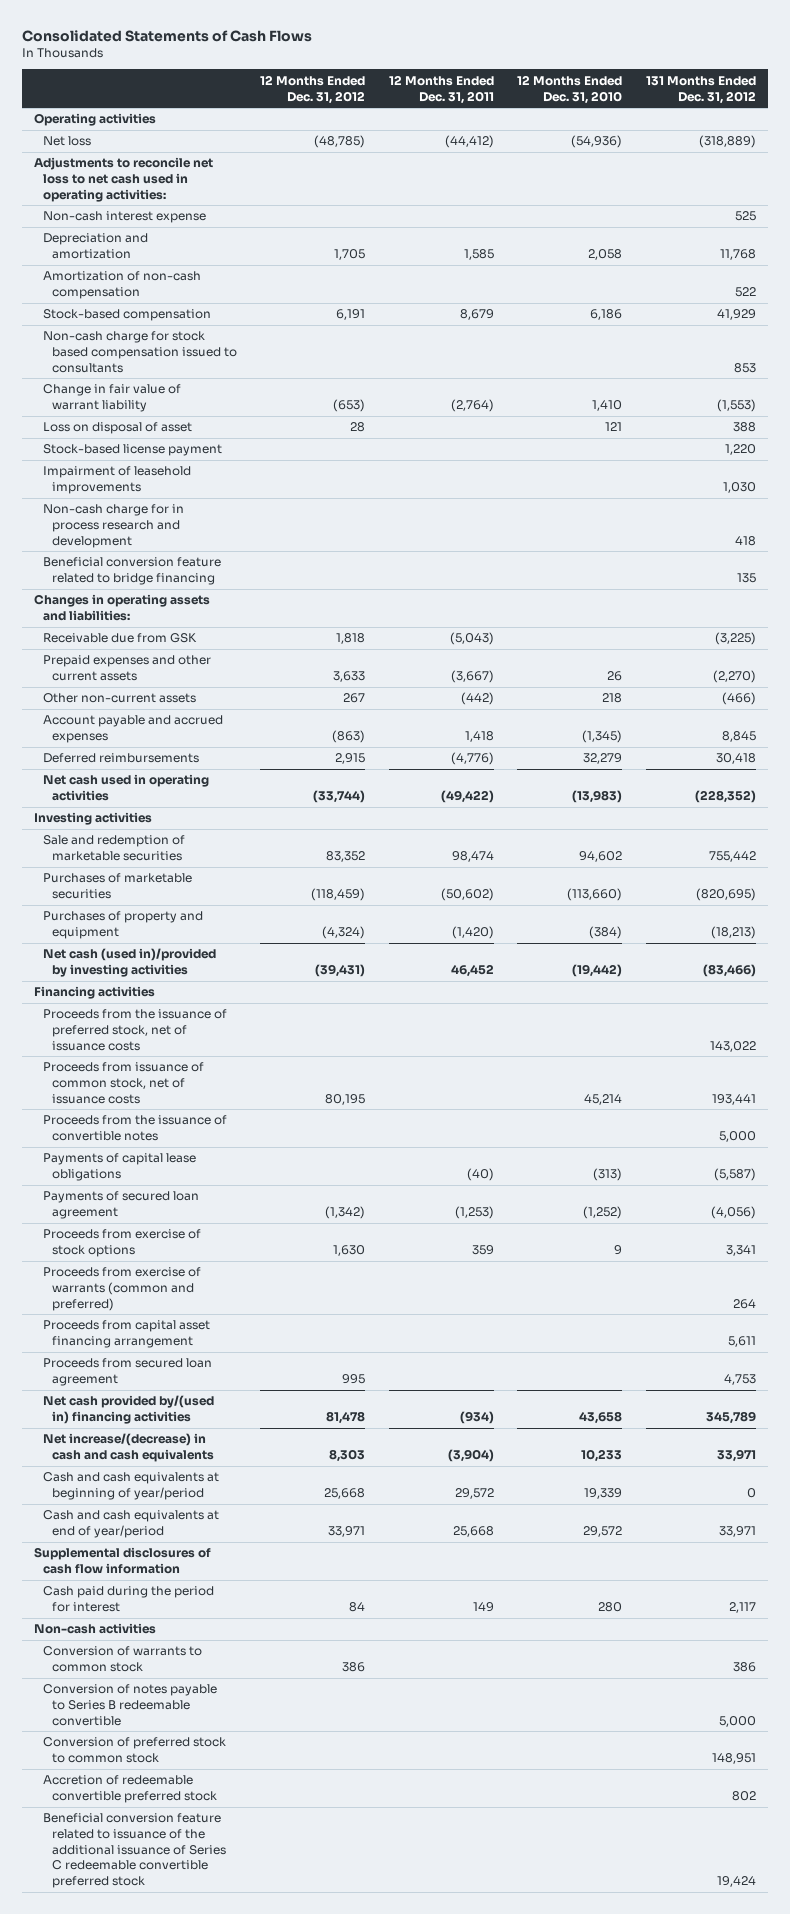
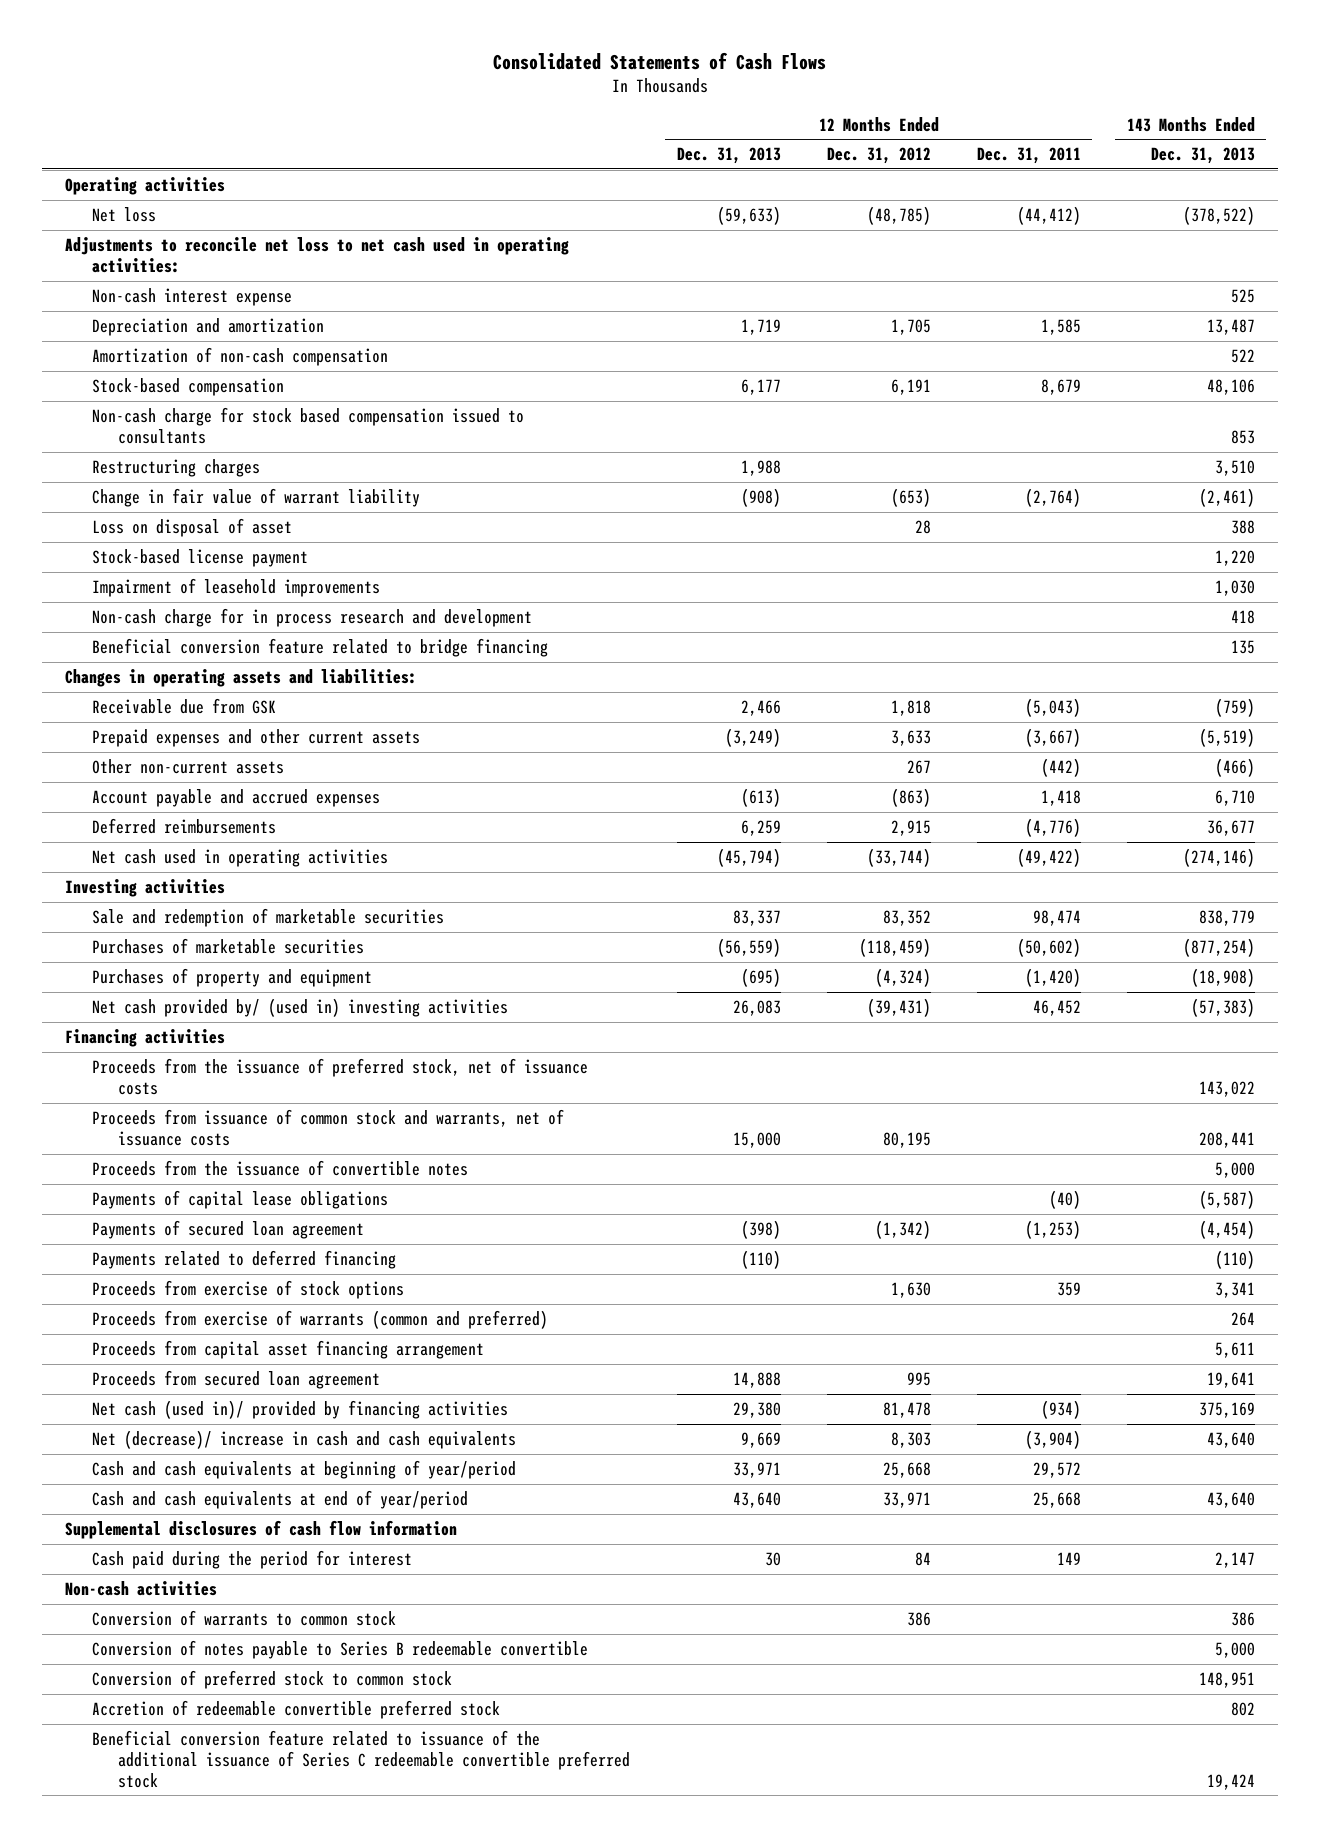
- | 12 Months Ended Dec. 31, 2012 | 12 Months Ended Dec. 31, 2011 | 12 Months Ended Dec. 31, 2010 | 131 Months Ended Dec. 31, 2012
+ | 12 Months Ended Dec. 31, 2013 | 12 Months Ended Dec. 31, 2012 | 12 Months Ended Dec. 31, 2011 | 143 Months Ended Dec. 31, 2013
+ Restructuring charges | 1,988 | | | 3,510
- Net cash (used in)/provided by investing activities | (39,431) | 46,452 | (19,442) | (83,466)
+ Net cash provided by/ (used in) investing activities | 26,083 | (39,431) | 46,452 | (57,383)
- Proceeds from issuance of common stock, net of issuance costs | 80,195 | | 45,214 | 193,441
+ Proceeds from issuance of common stock and warrants, net of issuance costs | 15,000 | 80,195 | | 208,441
+ Payments related to deferred financing | (110) | | | (110)
- Net cash provided by/(used in) financing activities | 81,478 | (934) | 43,658 | 345,789
- Net increase/(decrease) in cash and cash equivalents | 8,303 | (3,904) | 10,233 | 33,971
+ Net cash (used in)/ provided by financing activities | 29,380 | 81,478 | (934) | 375,169
+ Net (decrease)/ increase in cash and cash equivalents | 9,669 | 8,303 | (3,904) | 43,640

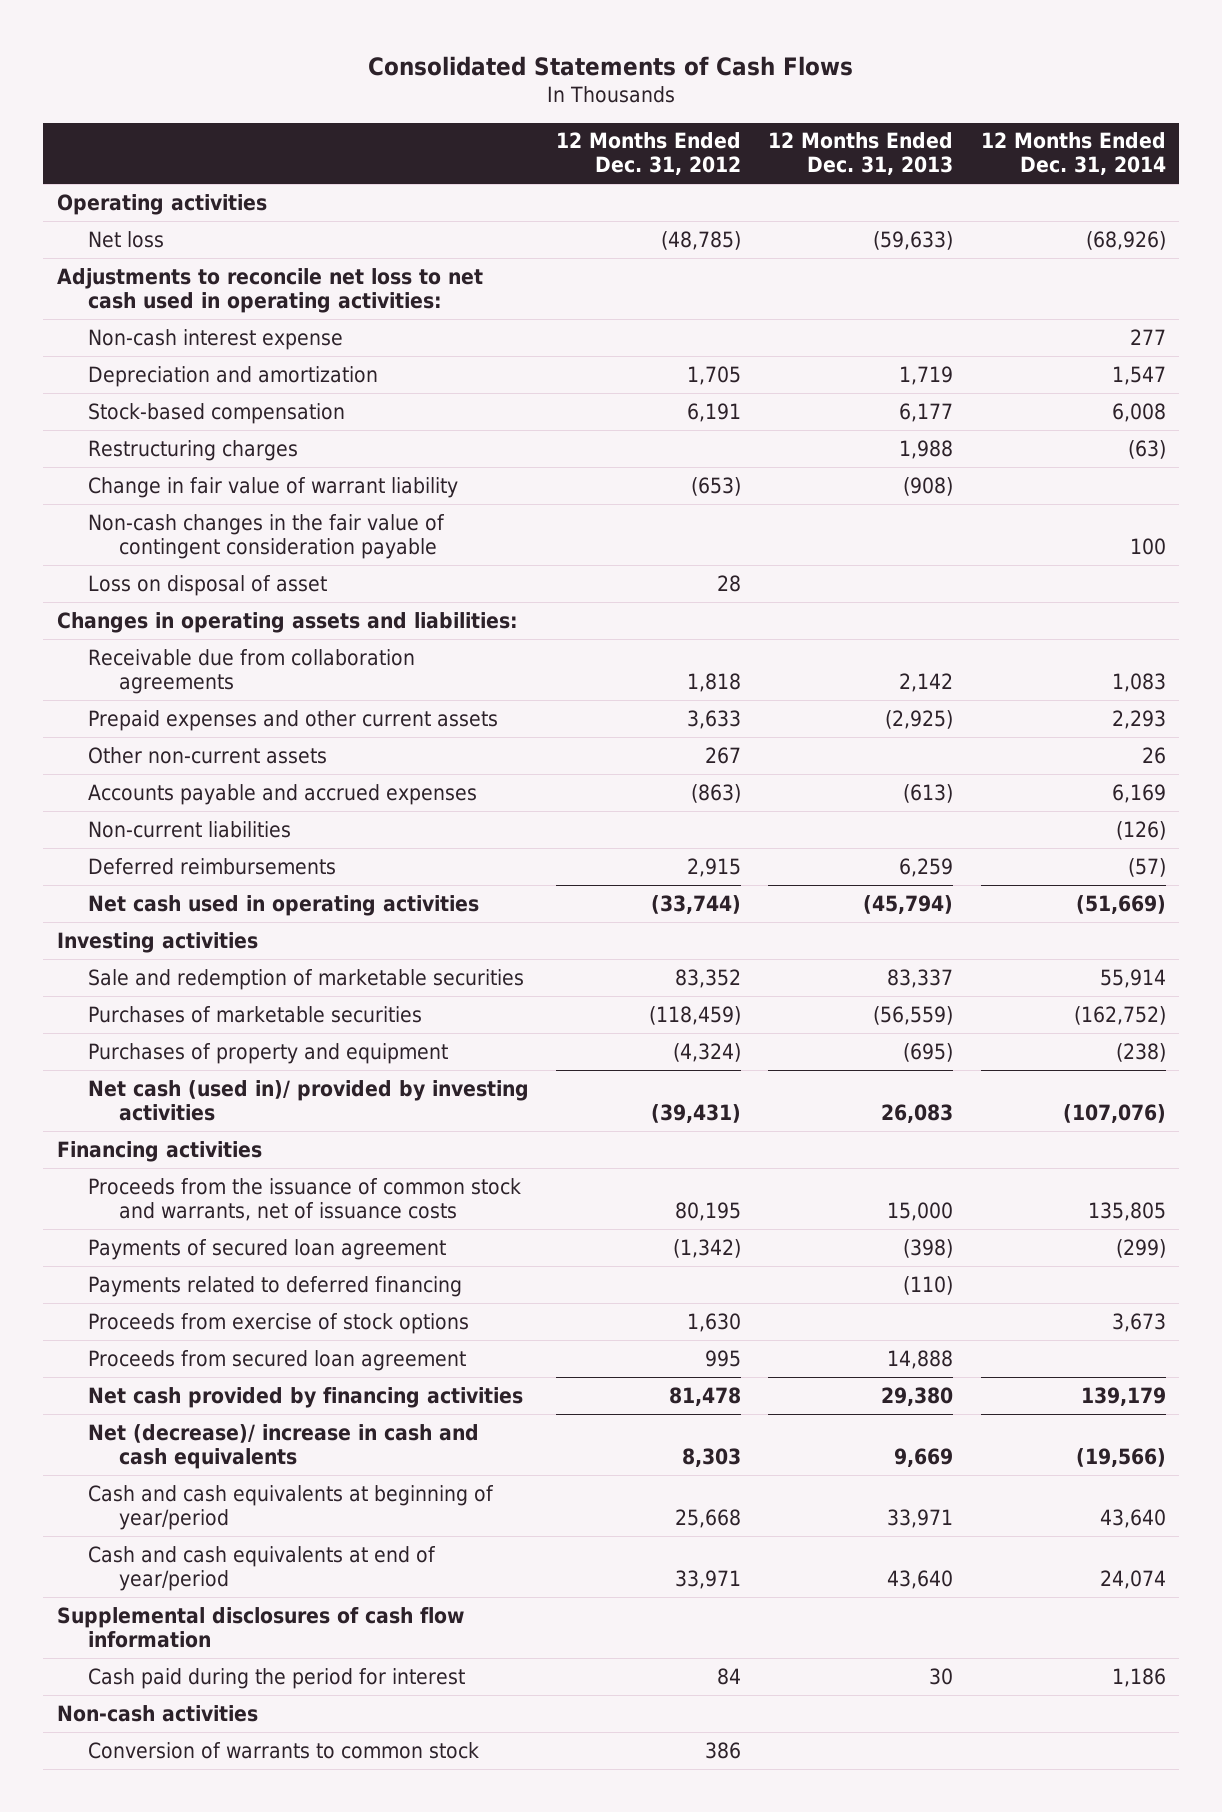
- | 12 Months Ended Dec. 31, 2013 | 12 Months Ended Dec. 31, 2012 | 12 Months Ended Dec. 31, 2011 | 143 Months Ended Dec. 31, 2013
+ | 12 Months Ended Dec. 31, 2012 | 12 Months Ended Dec. 31, 2013 | 12 Months Ended Dec. 31, 2014
- Amortization of non-cash compensation | | | | 522
- Non-cash charge for stock based compensation issued to consultants | | | | 853
+ Non-cash changes in the fair value of contingent consideration payable | | | 100
- Stock-based license payment | | | | 1,220
- Impairment of leasehold improvements | | | | 1,030
- Non-cash charge for in process research and development | | | | 418
- Beneficial conversion feature related to bridge financing | | | | 135
- Receivable due from GSK | 2,466 | 1,818 | (5,043) | (759)
- Prepaid expenses and other current assets | (3,249) | 3,633 | (3,667) | (5,519)
+ Receivable due from collaboration agreements | 1,818 | 2,142 | 1,083
+ Prepaid expenses and other current assets | 3,633 | (2,925) | 2,293
- Account payable and accrued expenses | (613) | (863) | 1,418 | 6,710
+ Accounts payable and accrued expenses | (863) | (613) | 6,169
+ Non-current liabilities | | | (126)
- Net cash provided by/ (used in) investing activities | 26,083 | (39,431) | 46,452 | (57,383)
+ Net cash (used in)/ provided by investing activities | (39,431) | 26,083 | (107,076)
- Proceeds from the issuance of preferred stock, net of issuance costs | | | | 143,022
- Proceeds from issuance of common stock and warrants, net of issuance costs | 15,000 | 80,195 | | 208,441
- Proceeds from the issuance of convertible notes | | | | 5,000
- Payments of capital lease obligations | | | (40) | (5,587)
+ Proceeds from the issuance of common stock and warrants, net of issuance costs | 80,195 | 15,000 | 135,805
- Proceeds from exercise of warrants (common and preferred) | | | | 264
- Proceeds from capital asset financing arrangement | | | | 5,611
- Net cash (used in)/ provided by financing activities | 29,380 | 81,478 | (934) | 375,169
+ Net cash provided by financing activities | 81,478 | 29,380 | 139,179
- Conversion of notes payable to Series B redeemable convertible | | | | 5,000
- Conversion of preferred stock to common stock | | | | 148,951
- Accretion of redeemable convertible preferred stock | | | | 802
- Beneficial conversion feature related to issuance of the additional issuance of Series C redeemable convertible preferred stock | | | | 19,424

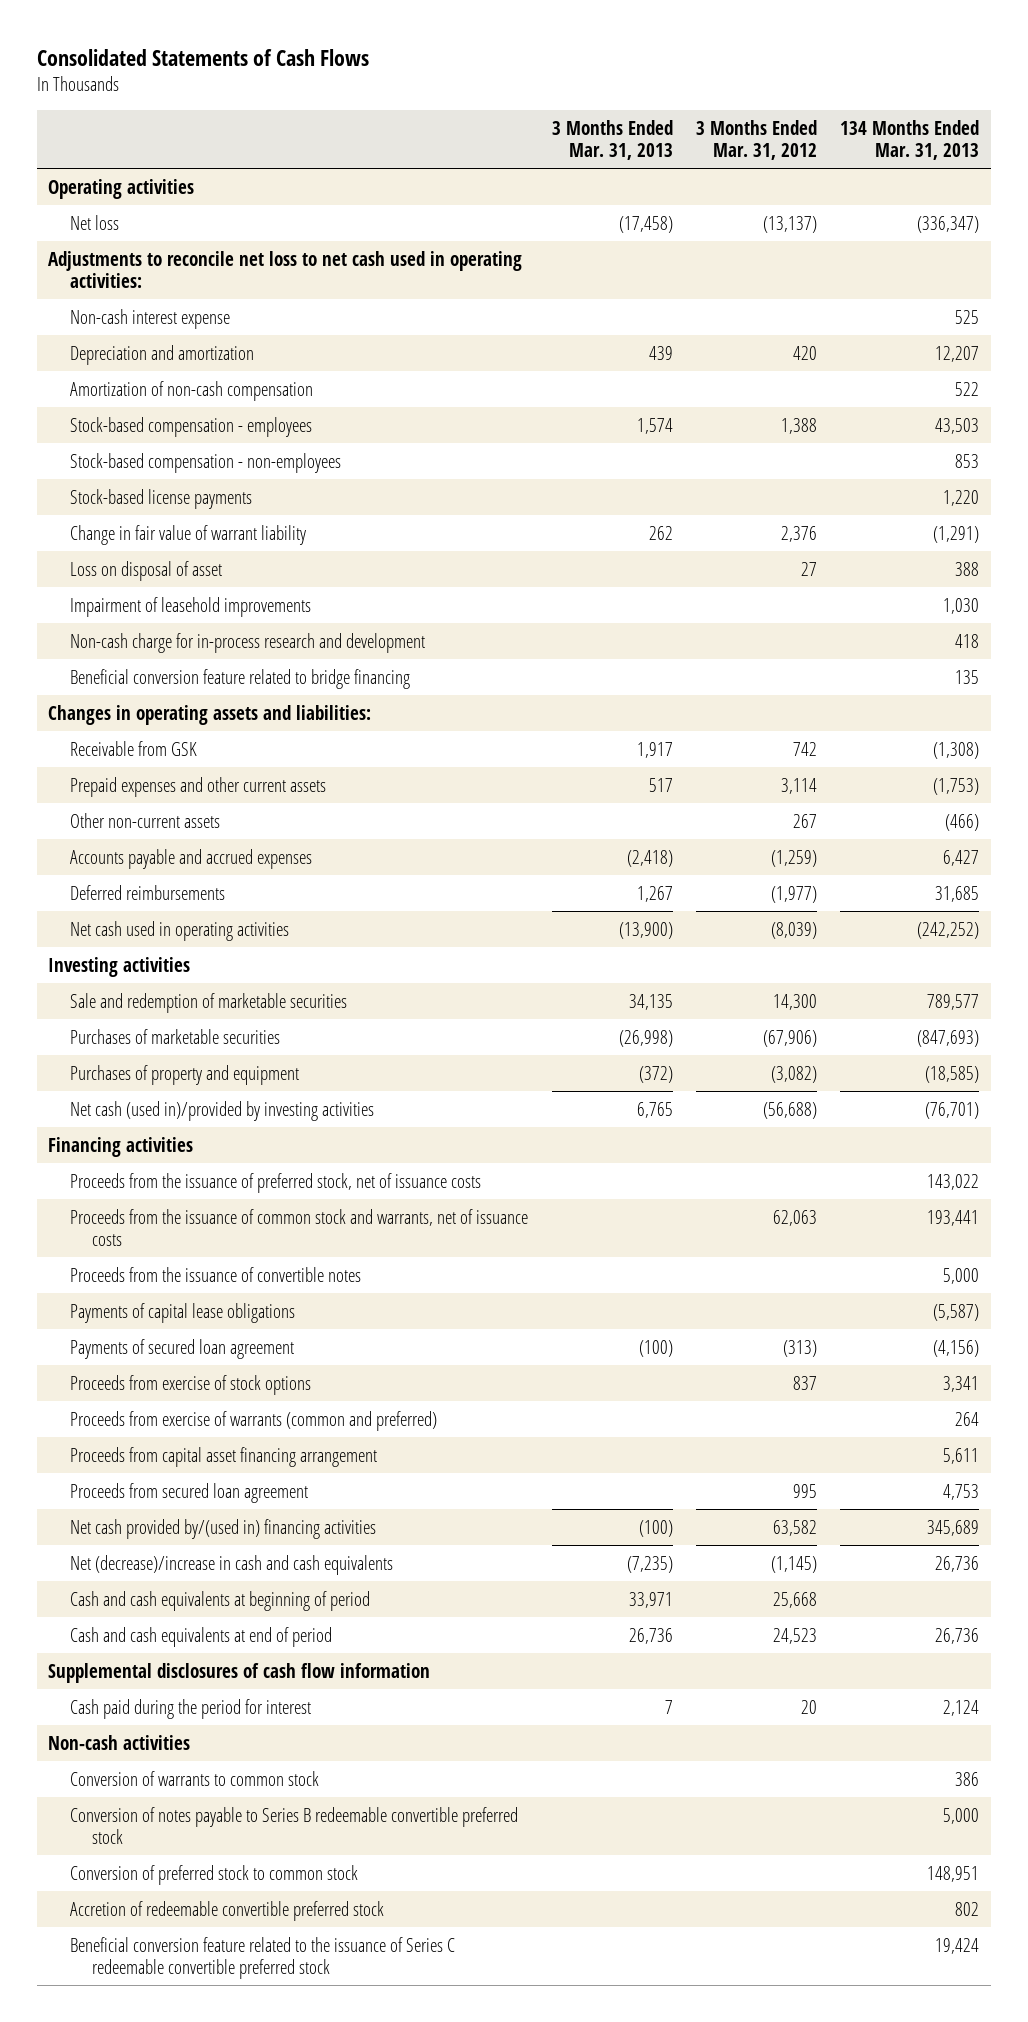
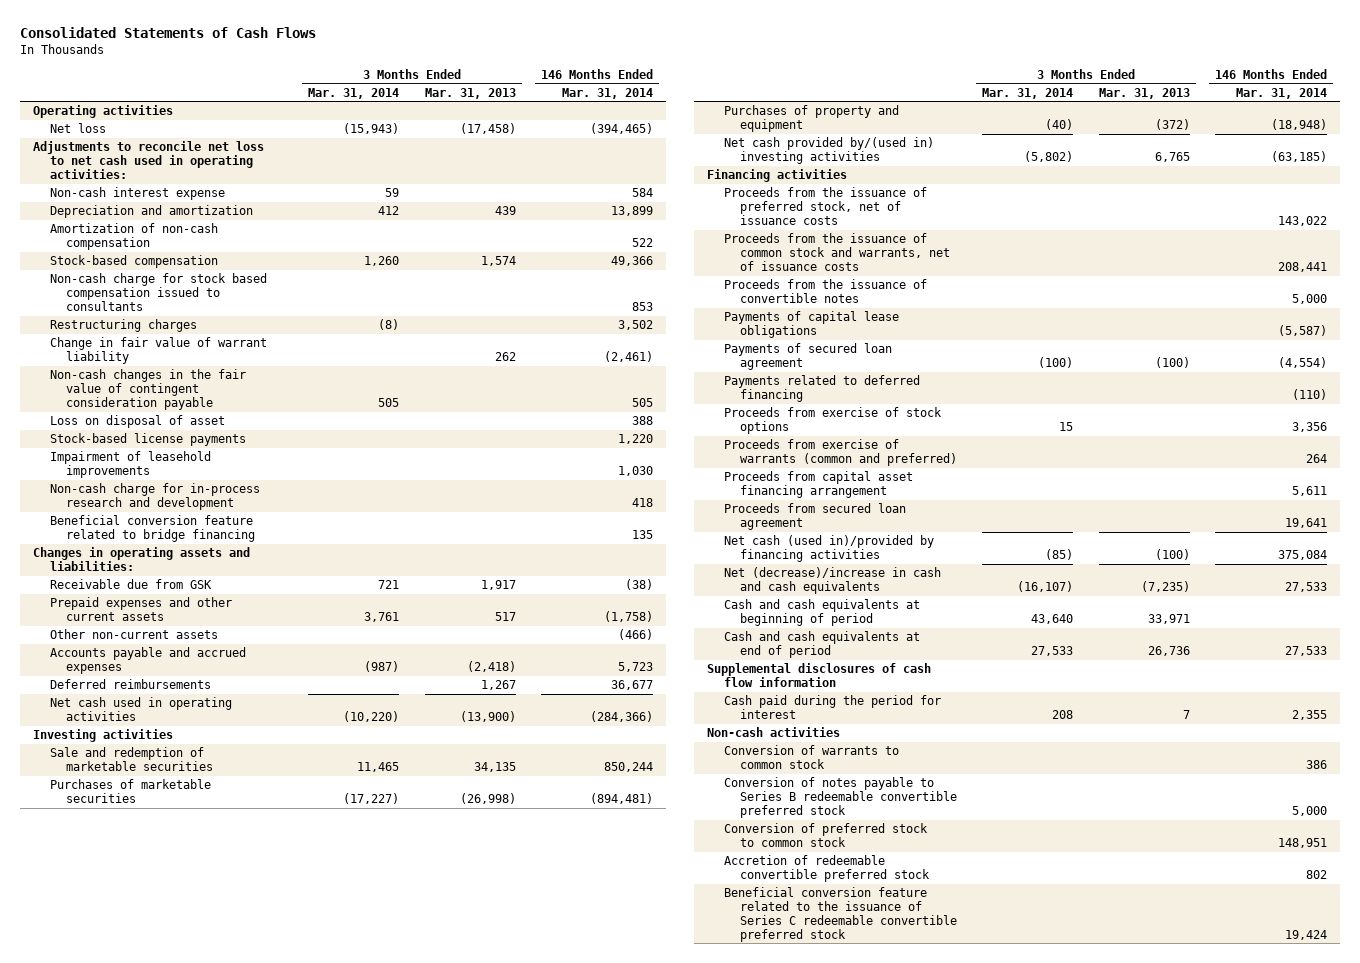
- | 3 Months Ended Mar. 31, 2013 | 3 Months Ended Mar. 31, 2012 | 134 Months Ended Mar. 31, 2013
+ | 3 Months Ended Mar. 31, 2014 | 3 Months Ended Mar. 31, 2013 | 146 Months Ended Mar. 31, 2014
- Stock-based compensation - employees | 1,574 | 1,388 | 43,503
- Stock-based compensation - non-employees | | | 853
+ Stock-based compensation | 1,260 | 1,574 | 49,366
+ Non-cash charge for stock based compensation issued to consultants | | | 853
+ Restructuring charges | (8) | | 3,502
+ Non-cash changes in the fair value of contingent consideration payable | 505 | | 505
moved down: Stock-based license payments | | | 1,220
- Receivable from GSK | 1,917 | 742 | (1,308)
+ Receivable due from GSK | 721 | 1,917 | (38)
- Net cash (used in)/provided by investing activities | 6,765 | (56,688) | (76,701)
+ Net cash provided by/(used in) investing activities | (5,802) | 6,765 | (63,185)
+ Payments related to deferred financing | | | (110)
- Net cash provided by/(used in) financing activities | (100) | 63,582 | 345,689
+ Net cash (used in)/provided by financing activities | (85) | (100) | 375,084

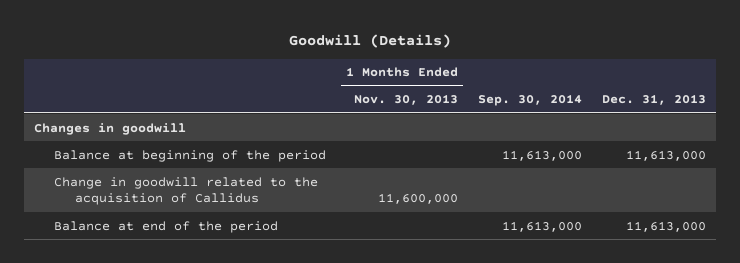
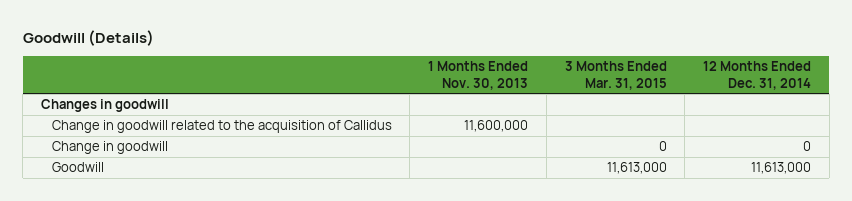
- | 1 Months Ended Nov. 30, 2013 | Sep. 30, 2014 | Dec. 31, 2013
+ | 1 Months Ended Nov. 30, 2013 | 3 Months Ended Mar. 31, 2015 | 12 Months Ended Dec. 31, 2014
- Balance at beginning of the period | | 11,613,000 | 11,613,000
- Balance at end of the period | | 11,613,000 | 11,613,000
+ Change in goodwill | | 0 | 0
+ Goodwill | | 11,613,000 | 11,613,000

